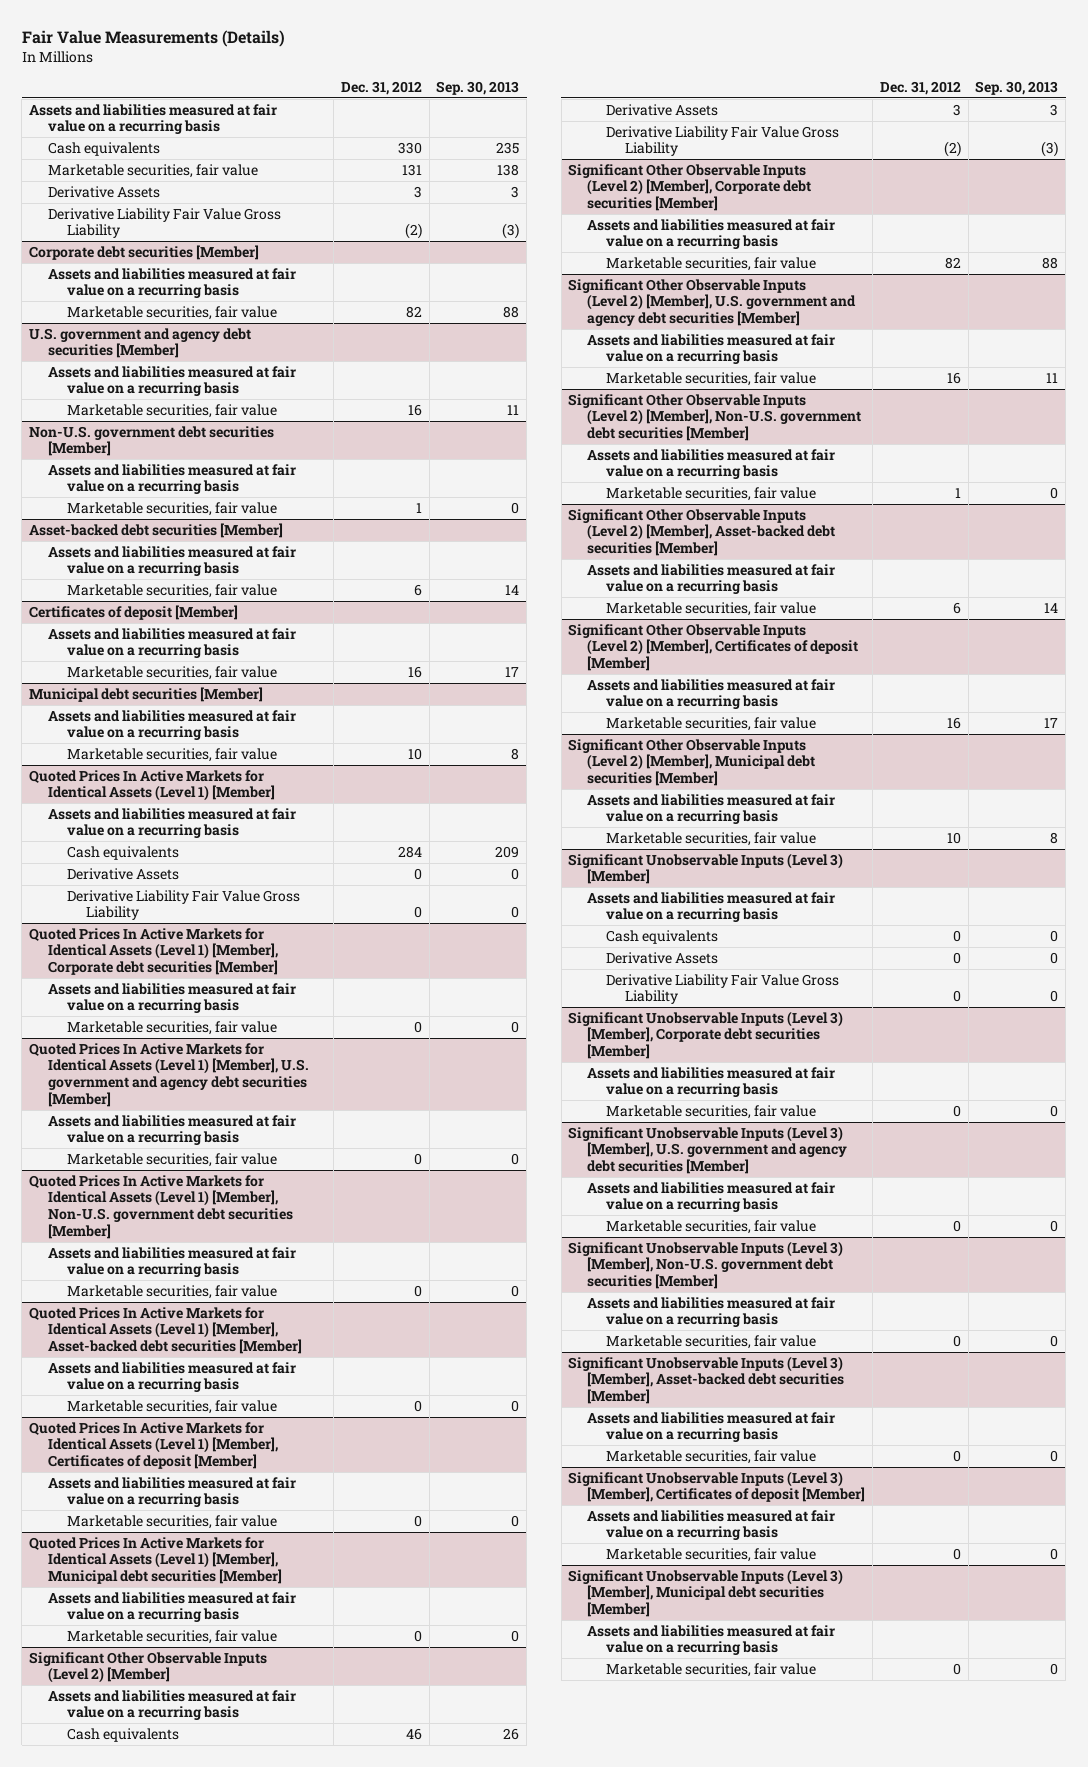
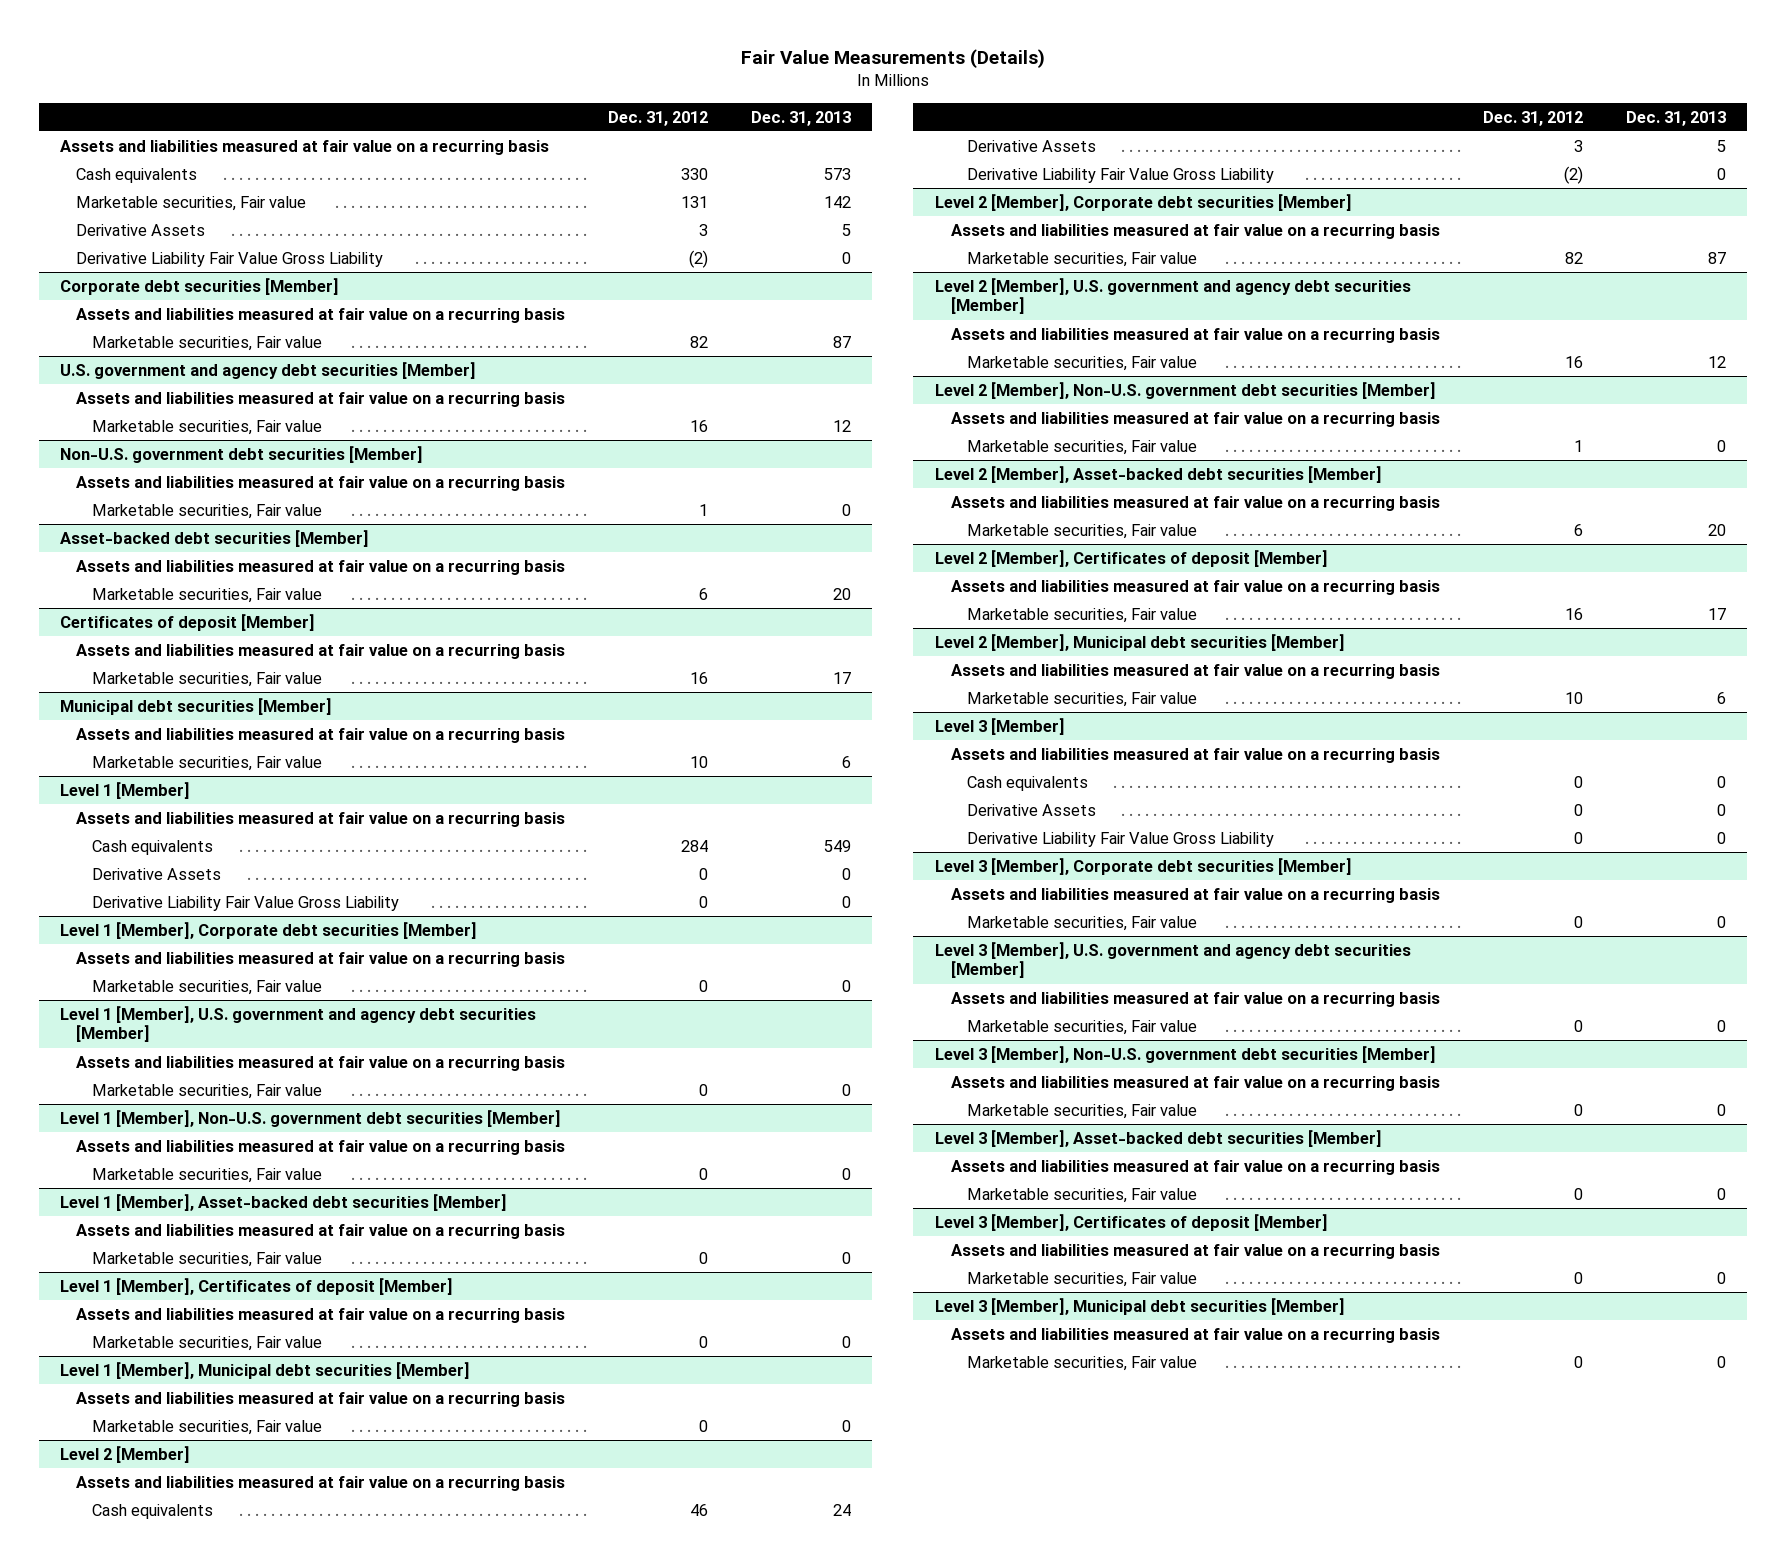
- | Dec. 31, 2012 | Sep. 30, 2013
+ | Dec. 31, 2012 | Dec. 31, 2013
- Marketable securities, fair value | 131 | 138
+ Marketable securities, Fair value | 131 | 142
@ Corporate debt securities [Member]
- Marketable securities, fair value | 82 | 88
+ Marketable securities, Fair value | 82 | 87
@ U.S. government and agency debt securities [Member]
- Marketable securities, fair value | 16 | 11
+ Marketable securities, Fair value | 16 | 12
@ Non-U.S. government debt securities [Member]
- Marketable securities, fair value | 1 | 0
+ Marketable securities, Fair value | 1 | 0
@ Asset-backed debt securities [Member]
- Marketable securities, fair value | 6 | 14
+ Marketable securities, Fair value | 6 | 20
@ Certificates of deposit [Member]
- Marketable securities, fair value | 16 | 17
+ Marketable securities, Fair value | 16 | 17
@ Municipal debt securities [Member]
- Marketable securities, fair value | 10 | 8
- Quoted Prices In Active Markets for Identical Assets (Level 1) [Member]
@ Municipal debt securities [Member]
+ Marketable securities, Fair value | 10 | 6
+ Level 1 [Member]
- Quoted Prices In Active Markets for Identical Assets (Level 1) [Member], Corporate debt securities [Member]
+ Level 1 [Member], Corporate debt securities [Member]
- Marketable securities, fair value | 0 | 0
- Quoted Prices In Active Markets for Identical Assets (Level 1) [Member], U.S. government and agency debt securities [Member]
+ Marketable securities, Fair value | 0 | 0
+ Level 1 [Member], U.S. government and agency debt securities [Member]
- Marketable securities, fair value | 0 | 0
- Quoted Prices In Active Markets for Identical Assets (Level 1) [Member], Non-U.S. government debt securities [Member]
+ Marketable securities, Fair value | 0 | 0
+ Level 1 [Member], Non-U.S. government debt securities [Member]
- Marketable securities, fair value | 0 | 0
- Quoted Prices In Active Markets for Identical Assets (Level 1) [Member], Asset-backed debt securities [Member]
+ Marketable securities, Fair value | 0 | 0
+ Level 1 [Member], Asset-backed debt securities [Member]
- Marketable securities, fair value | 0 | 0
- Quoted Prices In Active Markets for Identical Assets (Level 1) [Member], Certificates of deposit [Member]
+ Marketable securities, Fair value | 0 | 0
+ Level 1 [Member], Certificates of deposit [Member]
- Marketable securities, fair value | 0 | 0
- Quoted Prices In Active Markets for Identical Assets (Level 1) [Member], Municipal debt securities [Member]
+ Marketable securities, Fair value | 0 | 0
+ Level 1 [Member], Municipal debt securities [Member]
- Marketable securities, fair value | 0 | 0
- Significant Other Observable Inputs (Level 2) [Member]
+ Marketable securities, Fair value | 0 | 0
+ Level 2 [Member]
- Significant Other Observable Inputs (Level 2) [Member], Corporate debt securities [Member]
+ Level 2 [Member], Corporate debt securities [Member]
- Marketable securities, fair value | 82 | 88
- Significant Other Observable Inputs (Level 2) [Member], U.S. government and agency debt securities [Member]
+ Marketable securities, Fair value | 82 | 87
+ Level 2 [Member], U.S. government and agency debt securities [Member]
- Marketable securities, fair value | 16 | 11
- Significant Other Observable Inputs (Level 2) [Member], Non-U.S. government debt securities [Member]
+ Marketable securities, Fair value | 16 | 12
+ Level 2 [Member], Non-U.S. government debt securities [Member]
- Marketable securities, fair value | 1 | 0
- Significant Other Observable Inputs (Level 2) [Member], Asset-backed debt securities [Member]
+ Marketable securities, Fair value | 1 | 0
+ Level 2 [Member], Asset-backed debt securities [Member]
- Marketable securities, fair value | 6 | 14
- Significant Other Observable Inputs (Level 2) [Member], Certificates of deposit [Member]
+ Marketable securities, Fair value | 6 | 20
+ Level 2 [Member], Certificates of deposit [Member]
- Marketable securities, fair value | 16 | 17
- Significant Other Observable Inputs (Level 2) [Member], Municipal debt securities [Member]
+ Marketable securities, Fair value | 16 | 17
+ Level 2 [Member], Municipal debt securities [Member]
- Marketable securities, fair value | 10 | 8
- Significant Unobservable Inputs (Level 3) [Member]
+ Marketable securities, Fair value | 10 | 6
+ Level 3 [Member]
- Significant Unobservable Inputs (Level 3) [Member], Corporate debt securities [Member]
+ Level 3 [Member], Corporate debt securities [Member]
- Marketable securities, fair value | 0 | 0
- Significant Unobservable Inputs (Level 3) [Member], U.S. government and agency debt securities [Member]
+ Marketable securities, Fair value | 0 | 0
+ Level 3 [Member], U.S. government and agency debt securities [Member]
- Marketable securities, fair value | 0 | 0
- Significant Unobservable Inputs (Level 3) [Member], Non-U.S. government debt securities [Member]
+ Marketable securities, Fair value | 0 | 0
+ Level 3 [Member], Non-U.S. government debt securities [Member]
- Marketable securities, fair value | 0 | 0
- Significant Unobservable Inputs (Level 3) [Member], Asset-backed debt securities [Member]
+ Marketable securities, Fair value | 0 | 0
+ Level 3 [Member], Asset-backed debt securities [Member]
- Marketable securities, fair value | 0 | 0
- Significant Unobservable Inputs (Level 3) [Member], Certificates of deposit [Member]
+ Marketable securities, Fair value | 0 | 0
+ Level 3 [Member], Certificates of deposit [Member]
- Marketable securities, fair value | 0 | 0
- Significant Unobservable Inputs (Level 3) [Member], Municipal debt securities [Member]
+ Marketable securities, Fair value | 0 | 0
+ Level 3 [Member], Municipal debt securities [Member]
- Marketable securities, fair value | 0 | 0
+ Marketable securities, Fair value | 0 | 0

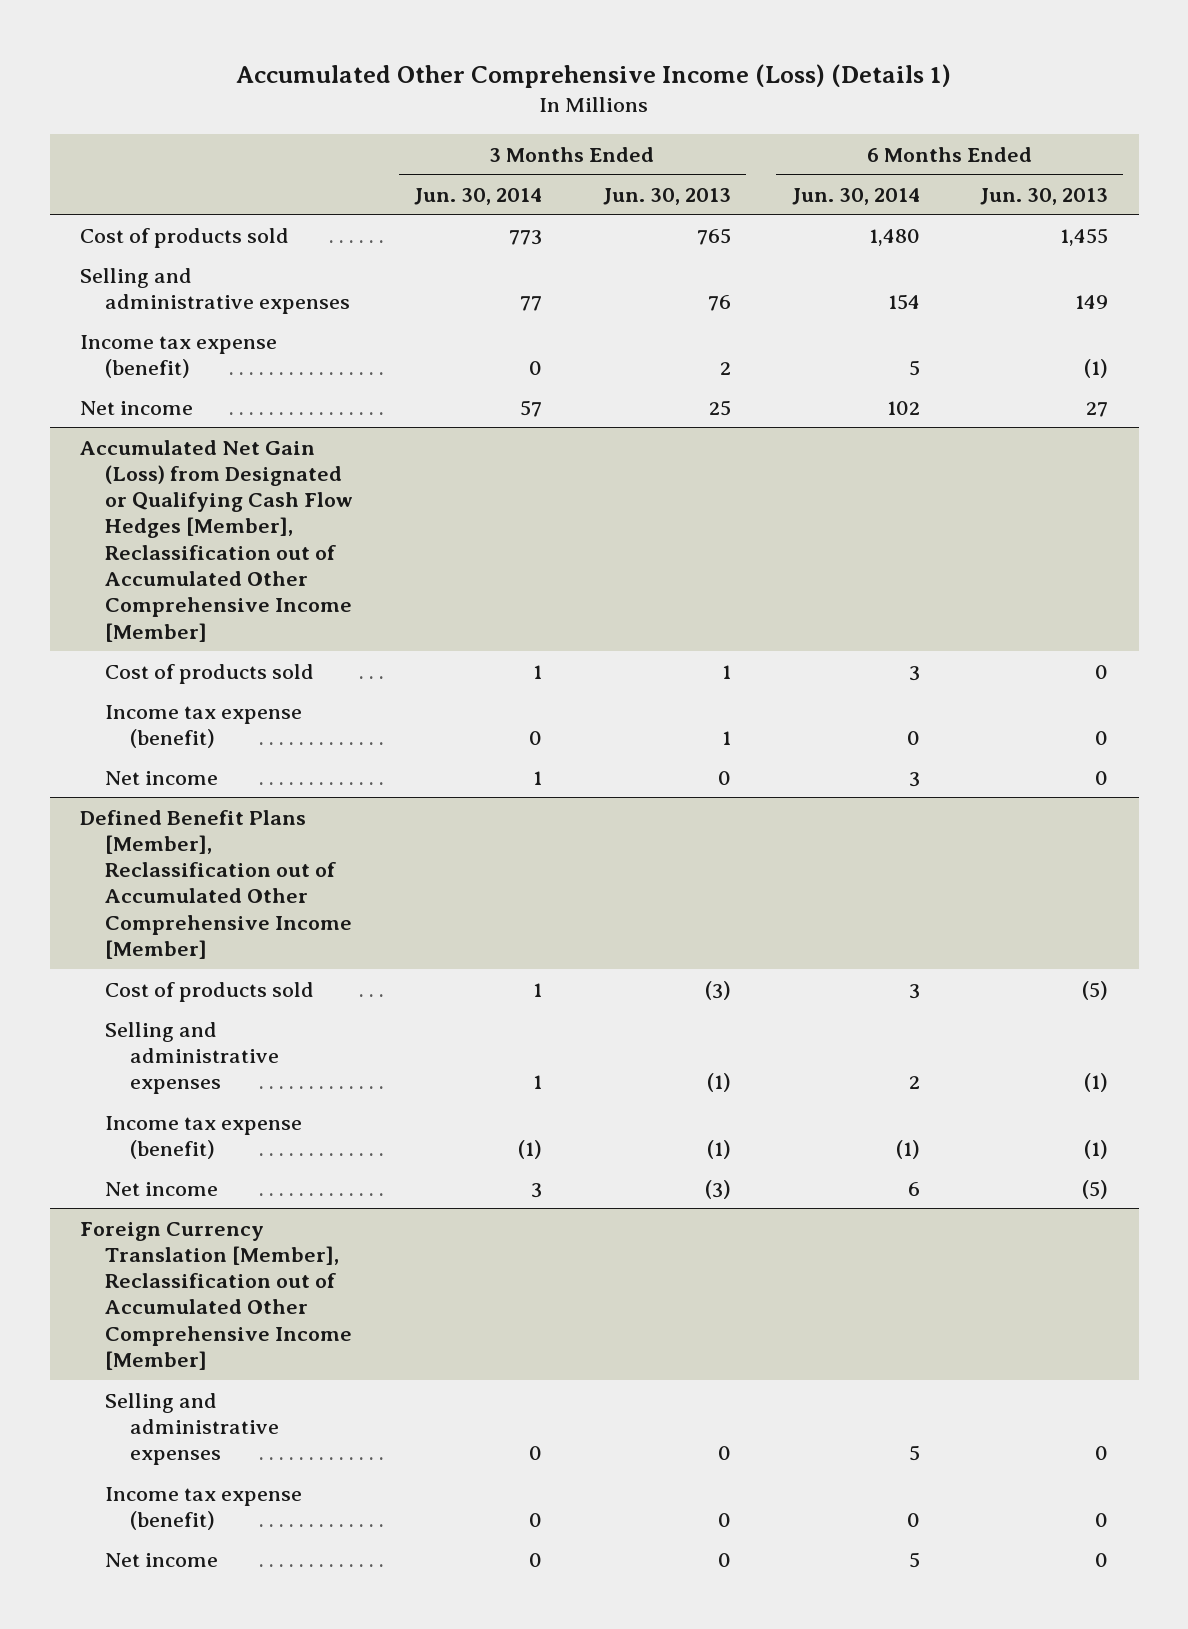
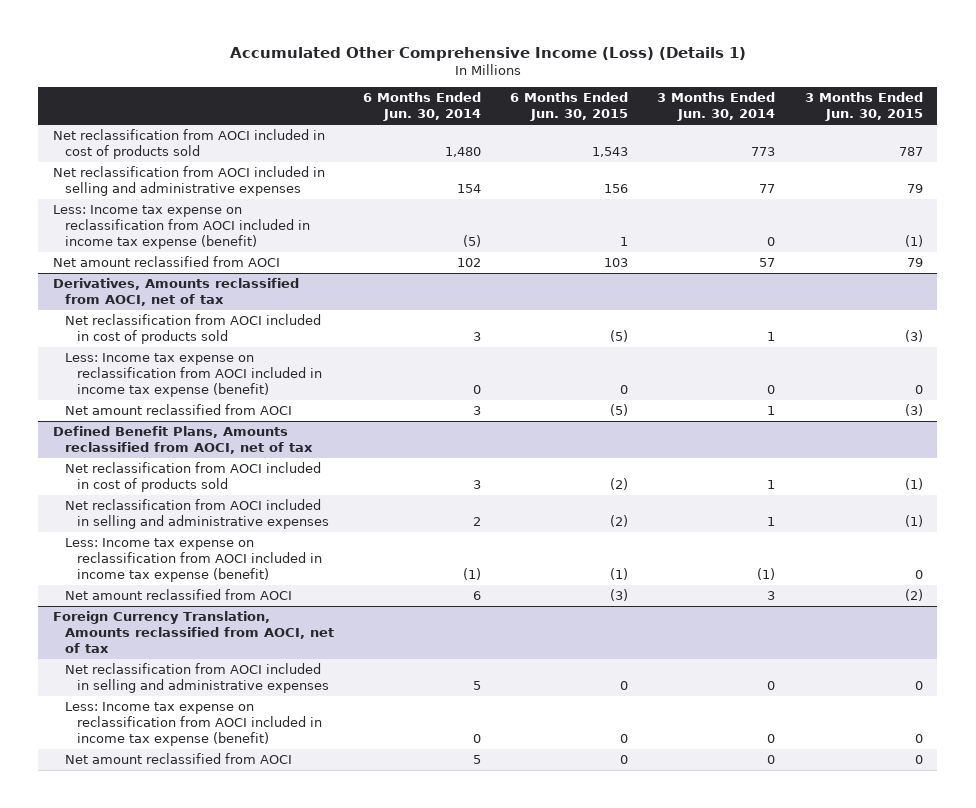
- | 3 Months Ended Jun. 30, 2014 | 3 Months Ended Jun. 30, 2013 | 6 Months Ended Jun. 30, 2014 | 6 Months Ended Jun. 30, 2013
+ | 6 Months Ended Jun. 30, 2014 | 6 Months Ended Jun. 30, 2015 | 3 Months Ended Jun. 30, 2014 | 3 Months Ended Jun. 30, 2015
- Cost of products sold | 773 | 765 | 1,480 | 1,455
- Selling and administrative expenses | 77 | 76 | 154 | 149
- Income tax expense (benefit) | 0 | 2 | 5 | (1)
- Net income | 57 | 25 | 102 | 27
- Accumulated Net Gain (Loss) from Designated or Qualifying Cash Flow Hedges [Member], Reclassification out of Accumulated Other Comprehensive Income [Member]
- Cost of products sold | 1 | 1 | 3 | 0
- Income tax expense (benefit) | 0 | 1 | 0 | 0
- Net income | 1 | 0 | 3 | 0
- Defined Benefit Plans [Member], Reclassification out of Accumulated Other Comprehensive Income [Member]
- Cost of products sold | 1 | (3) | 3 | (5)
- Selling and administrative expenses | 1 | (1) | 2 | (1)
- Income tax expense (benefit) | (1) | (1) | (1) | (1)
- Net income | 3 | (3) | 6 | (5)
- Foreign Currency Translation [Member], Reclassification out of Accumulated Other Comprehensive Income [Member]
- Selling and administrative expenses | 0 | 0 | 5 | 0
- Income tax expense (benefit) | 0 | 0 | 0 | 0
- Net income | 0 | 0 | 5 | 0
+ Net reclassification from AOCI included in cost of products sold | 1,480 | 1,543 | 773 | 787
+ Net reclassification from AOCI included in selling and administrative expenses | 154 | 156 | 77 | 79
+ Less: Income tax expense on reclassification from AOCI included in income tax expense (benefit) | (5) | 1 | 0 | (1)
+ Net amount reclassified from AOCI | 102 | 103 | 57 | 79
+ Derivatives, Amounts reclassified from AOCI, net of tax
+ Net reclassification from AOCI included in cost of products sold | 3 | (5) | 1 | (3)
+ Less: Income tax expense on reclassification from AOCI included in income tax expense (benefit) | 0 | 0 | 0 | 0
+ Net amount reclassified from AOCI | 3 | (5) | 1 | (3)
+ Defined Benefit Plans, Amounts reclassified from AOCI, net of tax
+ Net reclassification from AOCI included in cost of products sold | 3 | (2) | 1 | (1)
+ Net reclassification from AOCI included in selling and administrative expenses | 2 | (2) | 1 | (1)
+ Less: Income tax expense on reclassification from AOCI included in income tax expense (benefit) | (1) | (1) | (1) | 0
+ Net amount reclassified from AOCI | 6 | (3) | 3 | (2)
+ Foreign Currency Translation, Amounts reclassified from AOCI, net of tax
+ Net reclassification from AOCI included in selling and administrative expenses | 5 | 0 | 0 | 0
+ Less: Income tax expense on reclassification from AOCI included in income tax expense (benefit) | 0 | 0 | 0 | 0
+ Net amount reclassified from AOCI | 5 | 0 | 0 | 0

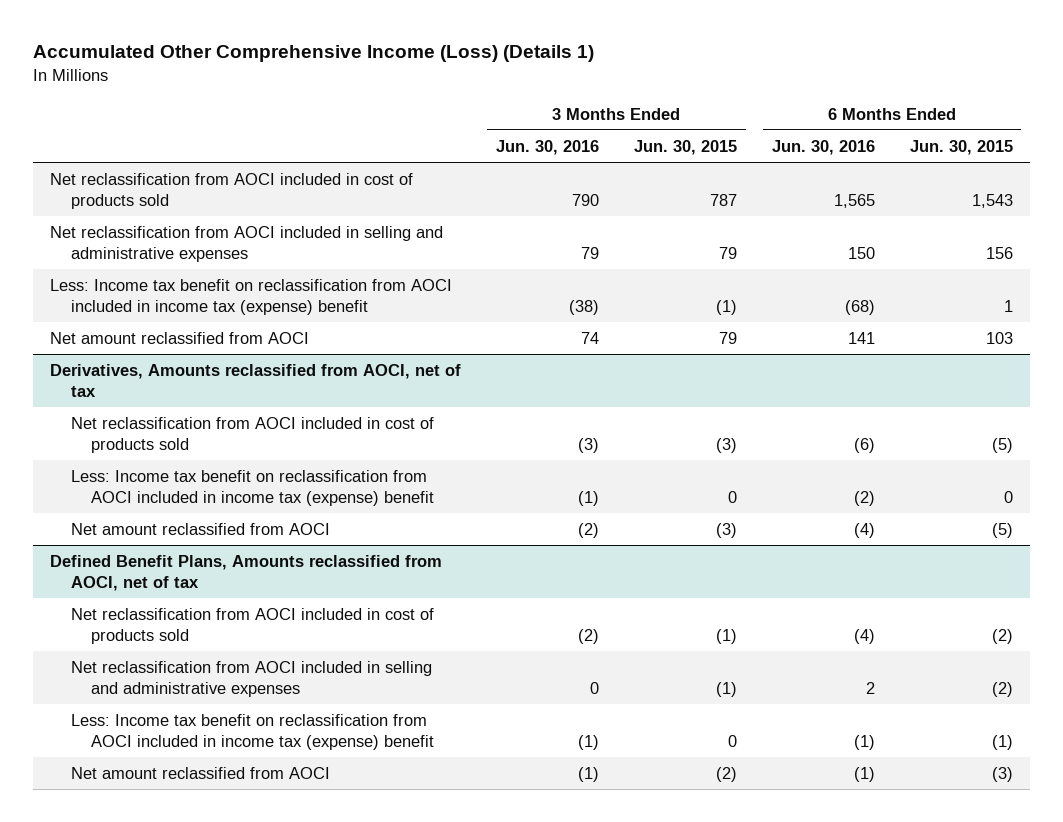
- | 6 Months Ended Jun. 30, 2014 | 6 Months Ended Jun. 30, 2015 | 3 Months Ended Jun. 30, 2014 | 3 Months Ended Jun. 30, 2015
+ | 3 Months Ended Jun. 30, 2016 | 3 Months Ended Jun. 30, 2015 | 6 Months Ended Jun. 30, 2016 | 6 Months Ended Jun. 30, 2015
- Less: Income tax expense on reclassification from AOCI included in income tax expense (benefit) | (5) | 1 | 0 | (1)
+ Less: Income tax benefit on reclassification from AOCI included in income tax (expense) benefit | (38) | (1) | (68) | 1
@ Derivatives, Amounts reclassified from AOCI, net of tax
- Less: Income tax expense on reclassification from AOCI included in income tax expense (benefit) | 0 | 0 | 0 | 0
+ Less: Income tax benefit on reclassification from AOCI included in income tax (expense) benefit | (1) | 0 | (2) | 0
@ Defined Benefit Plans, Amounts reclassified from AOCI, net of tax
- Less: Income tax expense on reclassification from AOCI included in income tax expense (benefit) | (1) | (1) | (1) | 0
+ Less: Income tax benefit on reclassification from AOCI included in income tax (expense) benefit | (1) | 0 | (1) | (1)
- Foreign Currency Translation, Amounts reclassified from AOCI, net of tax
- Net reclassification from AOCI included in selling and administrative expenses | 5 | 0 | 0 | 0
- Less: Income tax expense on reclassification from AOCI included in income tax expense (benefit) | 0 | 0 | 0 | 0
- Net amount reclassified from AOCI | 5 | 0 | 0 | 0

